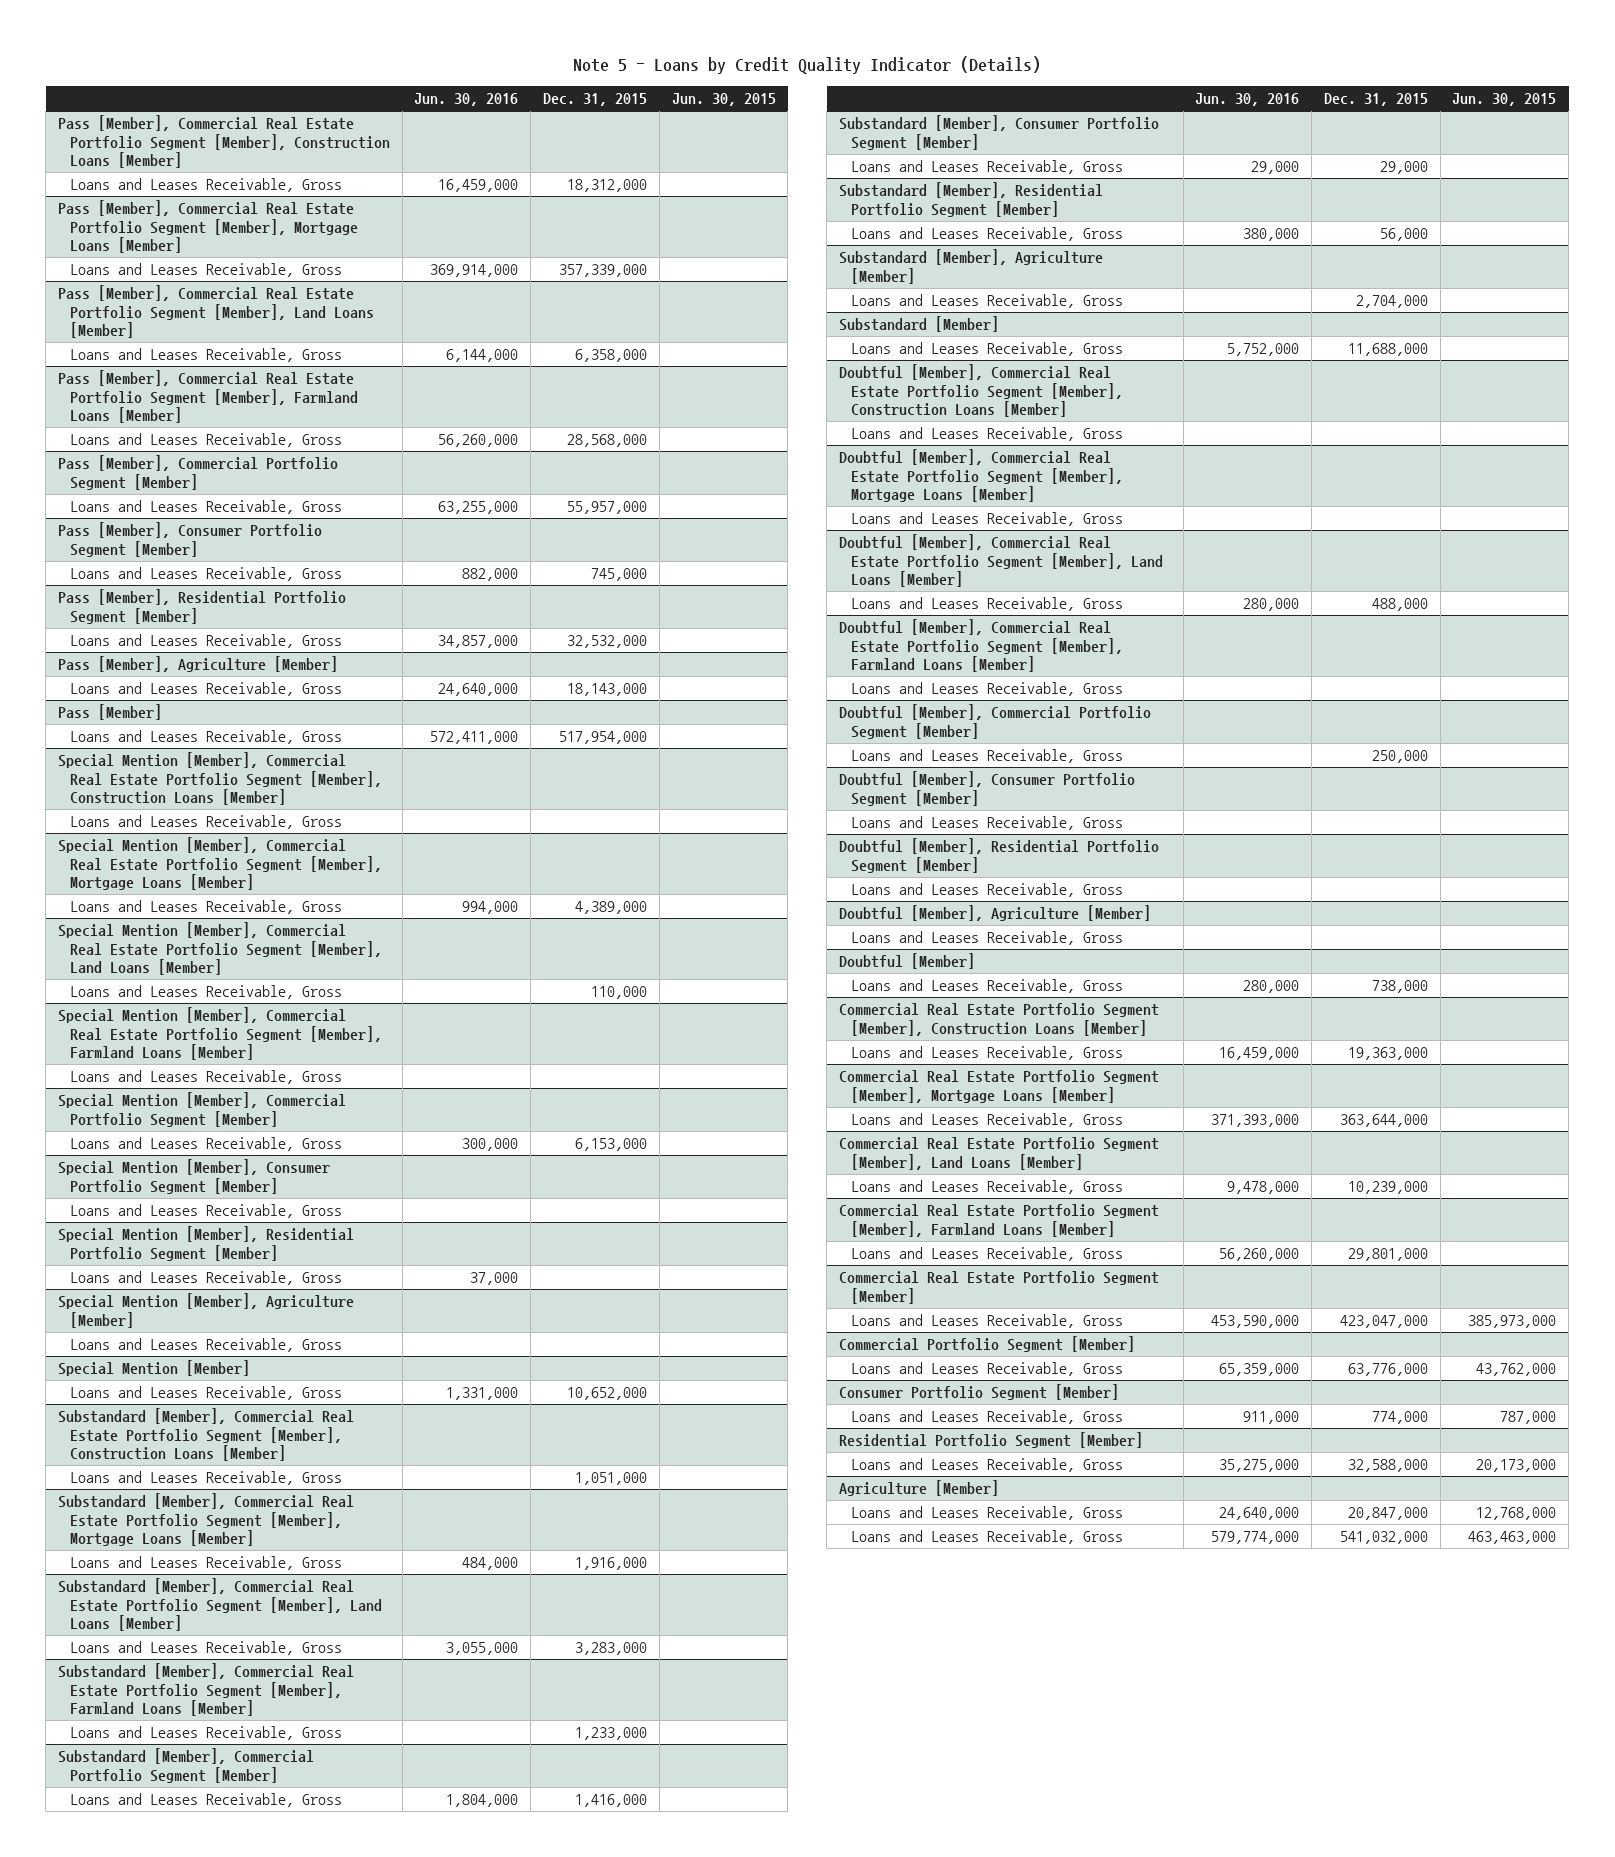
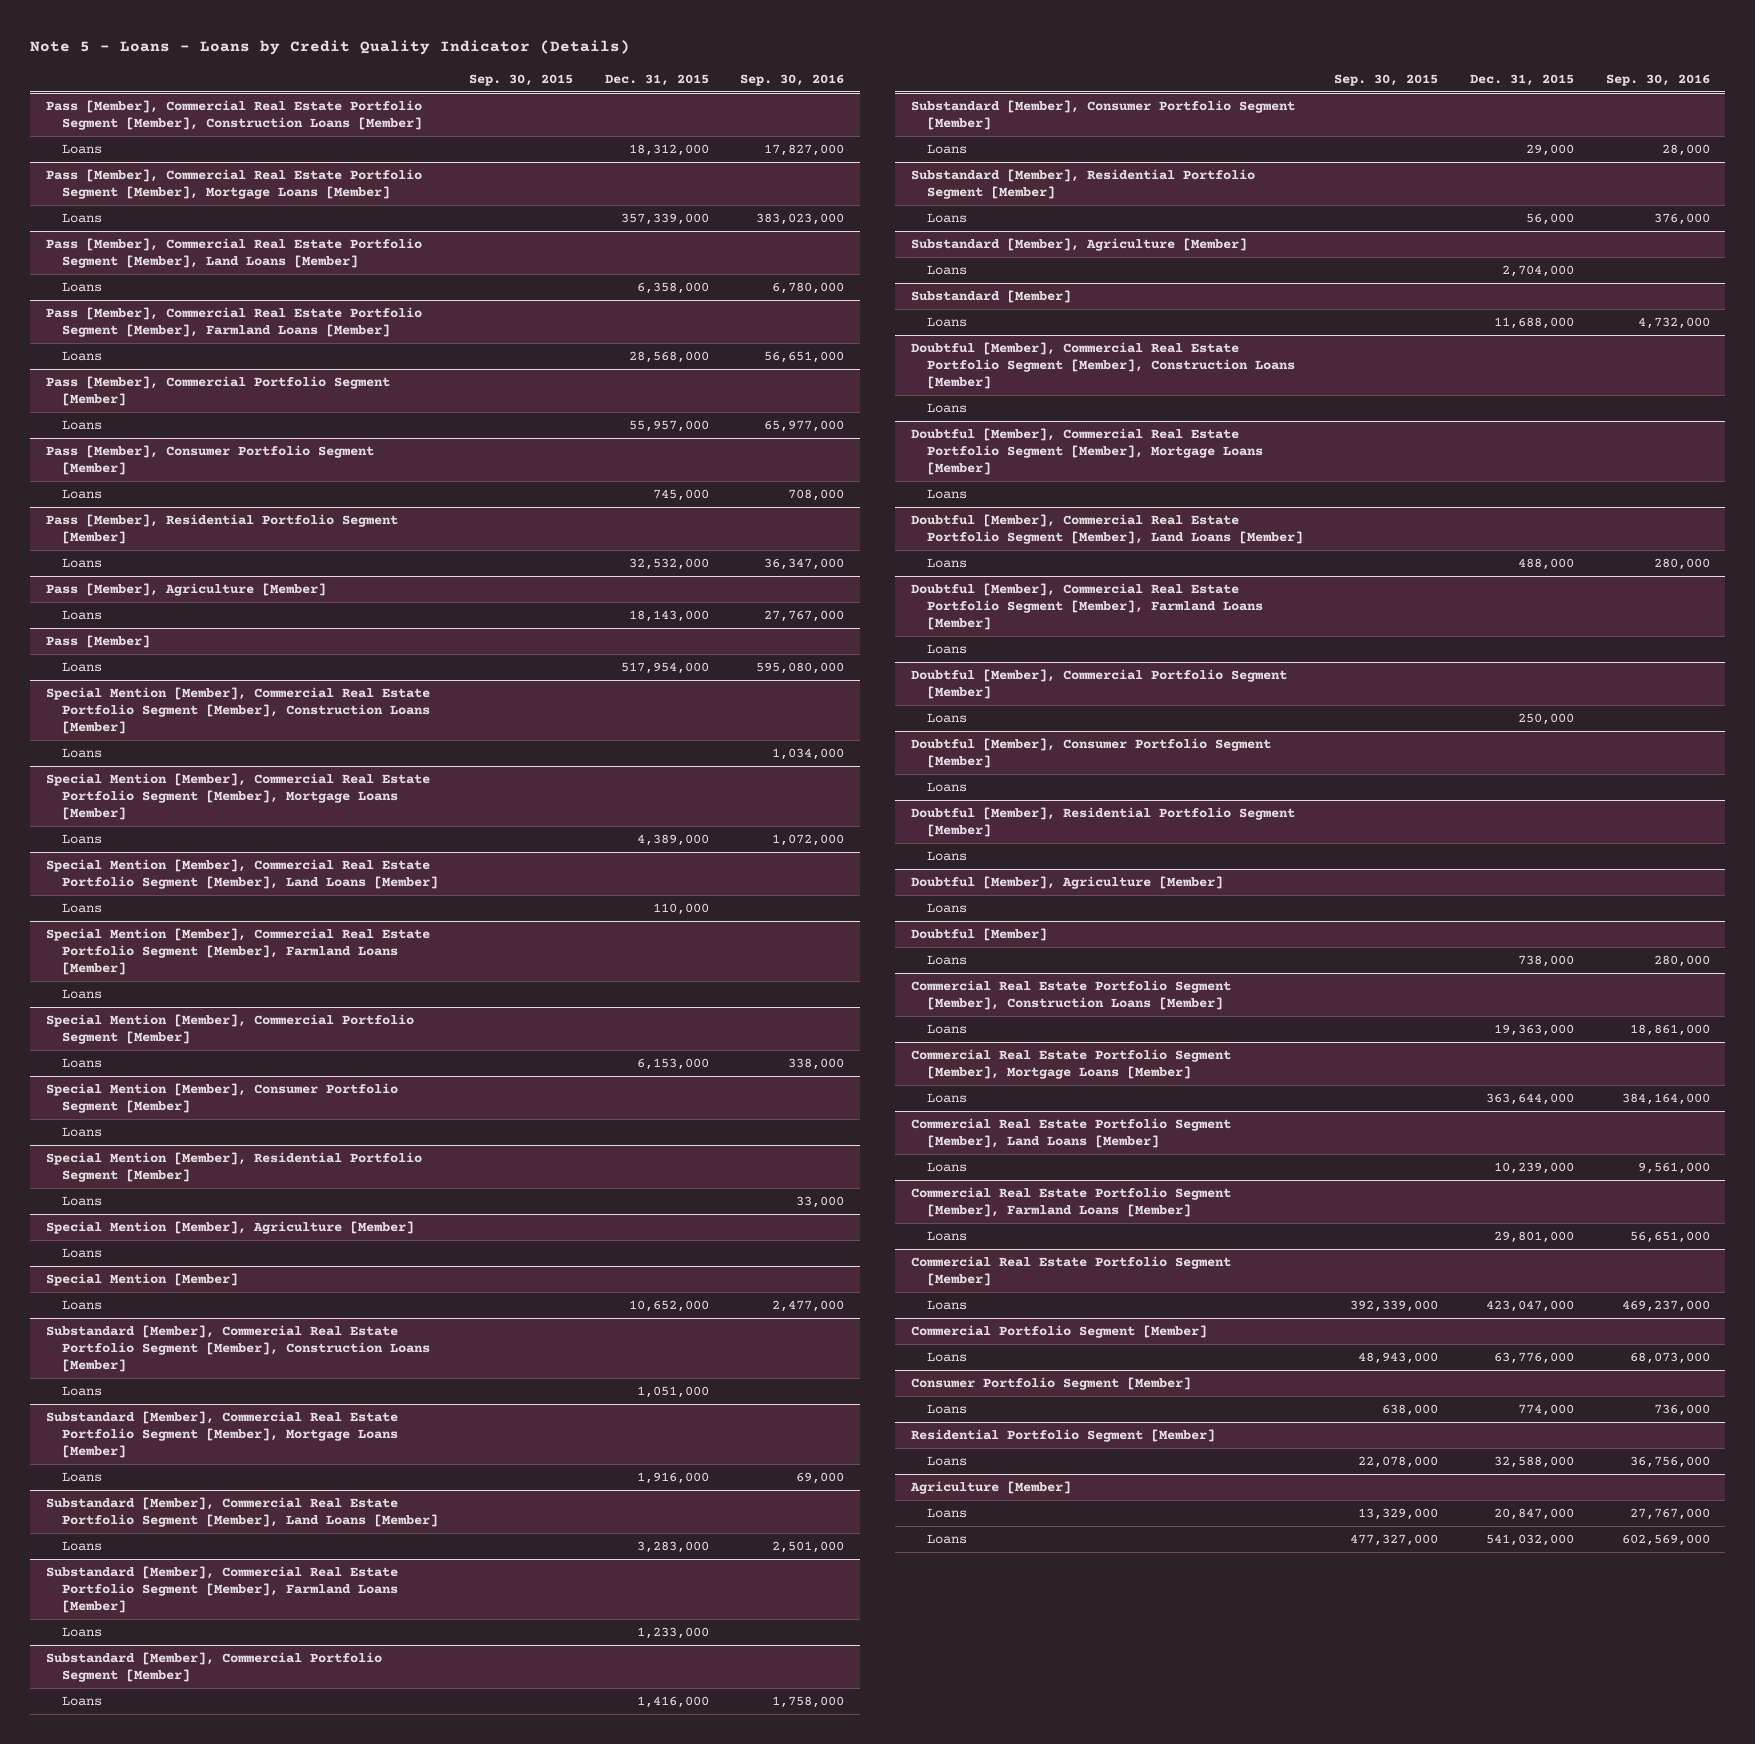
- Note 5 - Loans by Credit Quality Indicator (Details)
+ Note 5 - Loans - Loans by Credit Quality Indicator (Details)
- | Jun. 30, 2016 | Dec. 31, 2015 | Jun. 30, 2015
+ | Sep. 30, 2015 | Dec. 31, 2015 | Sep. 30, 2016
@ Pass [Member], Commercial Real Estate Portfolio Segment [Member], Construction Loans [Member]
- Loans and Leases Receivable, Gross | 16,459,000 | 18,312,000 |
+ Loans | | 18,312,000 | 17,827,000
@ Pass [Member], Commercial Real Estate Portfolio Segment [Member], Mortgage Loans [Member]
- Loans and Leases Receivable, Gross | 369,914,000 | 357,339,000 |
+ Loans | | 357,339,000 | 383,023,000
@ Pass [Member], Commercial Real Estate Portfolio Segment [Member], Land Loans [Member]
- Loans and Leases Receivable, Gross | 6,144,000 | 6,358,000 |
+ Loans | | 6,358,000 | 6,780,000
@ Pass [Member], Commercial Real Estate Portfolio Segment [Member], Farmland Loans [Member]
- Loans and Leases Receivable, Gross | 56,260,000 | 28,568,000 |
+ Loans | | 28,568,000 | 56,651,000
@ Pass [Member], Commercial Portfolio Segment [Member]
- Loans and Leases Receivable, Gross | 63,255,000 | 55,957,000 |
+ Loans | | 55,957,000 | 65,977,000
@ Pass [Member], Consumer Portfolio Segment [Member]
- Loans and Leases Receivable, Gross | 882,000 | 745,000 |
+ Loans | | 745,000 | 708,000
@ Pass [Member], Residential Portfolio Segment [Member]
- Loans and Leases Receivable, Gross | 34,857,000 | 32,532,000 |
+ Loans | | 32,532,000 | 36,347,000
@ Pass [Member], Agriculture [Member]
- Loans and Leases Receivable, Gross | 24,640,000 | 18,143,000 |
+ Loans | | 18,143,000 | 27,767,000
@ Pass [Member]
- Loans and Leases Receivable, Gross | 572,411,000 | 517,954,000 |
+ Loans | | 517,954,000 | 595,080,000
@ Special Mention [Member], Commercial Real Estate Portfolio Segment [Member], Construction Loans [Member]
- Loans and Leases Receivable, Gross
+ Loans | | | 1,034,000
@ Special Mention [Member], Commercial Real Estate Portfolio Segment [Member], Mortgage Loans [Member]
- Loans and Leases Receivable, Gross | 994,000 | 4,389,000 |
+ Loans | | 4,389,000 | 1,072,000
@ Special Mention [Member], Commercial Real Estate Portfolio Segment [Member], Land Loans [Member]
- Loans and Leases Receivable, Gross | | 110,000 |
+ Loans | | 110,000 |
@ Special Mention [Member], Commercial Real Estate Portfolio Segment [Member], Farmland Loans [Member]
- Loans and Leases Receivable, Gross
+ Loans
@ Special Mention [Member], Commercial Portfolio Segment [Member]
- Loans and Leases Receivable, Gross | 300,000 | 6,153,000 |
+ Loans | | 6,153,000 | 338,000
@ Special Mention [Member], Consumer Portfolio Segment [Member]
- Loans and Leases Receivable, Gross
+ Loans
@ Special Mention [Member], Residential Portfolio Segment [Member]
- Loans and Leases Receivable, Gross | 37,000 | |
+ Loans | | | 33,000
@ Special Mention [Member], Agriculture [Member]
- Loans and Leases Receivable, Gross
+ Loans
@ Special Mention [Member]
- Loans and Leases Receivable, Gross | 1,331,000 | 10,652,000 |
+ Loans | | 10,652,000 | 2,477,000
@ Substandard [Member], Commercial Real Estate Portfolio Segment [Member], Construction Loans [Member]
- Loans and Leases Receivable, Gross | | 1,051,000 |
+ Loans | | 1,051,000 |
@ Substandard [Member], Commercial Real Estate Portfolio Segment [Member], Mortgage Loans [Member]
- Loans and Leases Receivable, Gross | 484,000 | 1,916,000 |
+ Loans | | 1,916,000 | 69,000
@ Substandard [Member], Commercial Real Estate Portfolio Segment [Member], Land Loans [Member]
- Loans and Leases Receivable, Gross | 3,055,000 | 3,283,000 |
+ Loans | | 3,283,000 | 2,501,000
@ Substandard [Member], Commercial Real Estate Portfolio Segment [Member], Farmland Loans [Member]
- Loans and Leases Receivable, Gross | | 1,233,000 |
+ Loans | | 1,233,000 |
@ Substandard [Member], Commercial Portfolio Segment [Member]
- Loans and Leases Receivable, Gross | 1,804,000 | 1,416,000 |
+ Loans | | 1,416,000 | 1,758,000
@ Substandard [Member], Consumer Portfolio Segment [Member]
- Loans and Leases Receivable, Gross | 29,000 | 29,000 |
+ Loans | | 29,000 | 28,000
@ Substandard [Member], Residential Portfolio Segment [Member]
- Loans and Leases Receivable, Gross | 380,000 | 56,000 |
+ Loans | | 56,000 | 376,000
@ Substandard [Member], Agriculture [Member]
- Loans and Leases Receivable, Gross | | 2,704,000 |
+ Loans | | 2,704,000 |
@ Substandard [Member]
- Loans and Leases Receivable, Gross | 5,752,000 | 11,688,000 |
+ Loans | | 11,688,000 | 4,732,000
@ Doubtful [Member], Commercial Real Estate Portfolio Segment [Member], Construction Loans [Member]
- Loans and Leases Receivable, Gross
+ Loans
@ Doubtful [Member], Commercial Real Estate Portfolio Segment [Member], Mortgage Loans [Member]
- Loans and Leases Receivable, Gross
+ Loans
@ Doubtful [Member], Commercial Real Estate Portfolio Segment [Member], Land Loans [Member]
- Loans and Leases Receivable, Gross | 280,000 | 488,000 |
+ Loans | | 488,000 | 280,000
@ Doubtful [Member], Commercial Real Estate Portfolio Segment [Member], Farmland Loans [Member]
- Loans and Leases Receivable, Gross
+ Loans
@ Doubtful [Member], Commercial Portfolio Segment [Member]
- Loans and Leases Receivable, Gross | | 250,000 |
+ Loans | | 250,000 |
@ Doubtful [Member], Consumer Portfolio Segment [Member]
- Loans and Leases Receivable, Gross
+ Loans
@ Doubtful [Member], Residential Portfolio Segment [Member]
- Loans and Leases Receivable, Gross
+ Loans
@ Doubtful [Member], Agriculture [Member]
- Loans and Leases Receivable, Gross
+ Loans
@ Doubtful [Member]
- Loans and Leases Receivable, Gross | 280,000 | 738,000 |
+ Loans | | 738,000 | 280,000
@ Commercial Real Estate Portfolio Segment [Member], Construction Loans [Member]
- Loans and Leases Receivable, Gross | 16,459,000 | 19,363,000 |
+ Loans | | 19,363,000 | 18,861,000
@ Commercial Real Estate Portfolio Segment [Member], Mortgage Loans [Member]
- Loans and Leases Receivable, Gross | 371,393,000 | 363,644,000 |
+ Loans | | 363,644,000 | 384,164,000
@ Commercial Real Estate Portfolio Segment [Member], Land Loans [Member]
- Loans and Leases Receivable, Gross | 9,478,000 | 10,239,000 |
+ Loans | | 10,239,000 | 9,561,000
@ Commercial Real Estate Portfolio Segment [Member], Farmland Loans [Member]
- Loans and Leases Receivable, Gross | 56,260,000 | 29,801,000 |
+ Loans | | 29,801,000 | 56,651,000
@ Commercial Real Estate Portfolio Segment [Member]
- Loans and Leases Receivable, Gross | 453,590,000 | 423,047,000 | 385,973,000
+ Loans | 392,339,000 | 423,047,000 | 469,237,000
@ Commercial Portfolio Segment [Member]
- Loans and Leases Receivable, Gross | 65,359,000 | 63,776,000 | 43,762,000
+ Loans | 48,943,000 | 63,776,000 | 68,073,000
@ Consumer Portfolio Segment [Member]
- Loans and Leases Receivable, Gross | 911,000 | 774,000 | 787,000
+ Loans | 638,000 | 774,000 | 736,000
@ Residential Portfolio Segment [Member]
- Loans and Leases Receivable, Gross | 35,275,000 | 32,588,000 | 20,173,000
+ Loans | 22,078,000 | 32,588,000 | 36,756,000
@ Agriculture [Member]
- Loans and Leases Receivable, Gross | 24,640,000 | 20,847,000 | 12,768,000
- Loans and Leases Receivable, Gross | 579,774,000 | 541,032,000 | 463,463,000
+ Loans | 13,329,000 | 20,847,000 | 27,767,000
+ Loans | 477,327,000 | 541,032,000 | 602,569,000

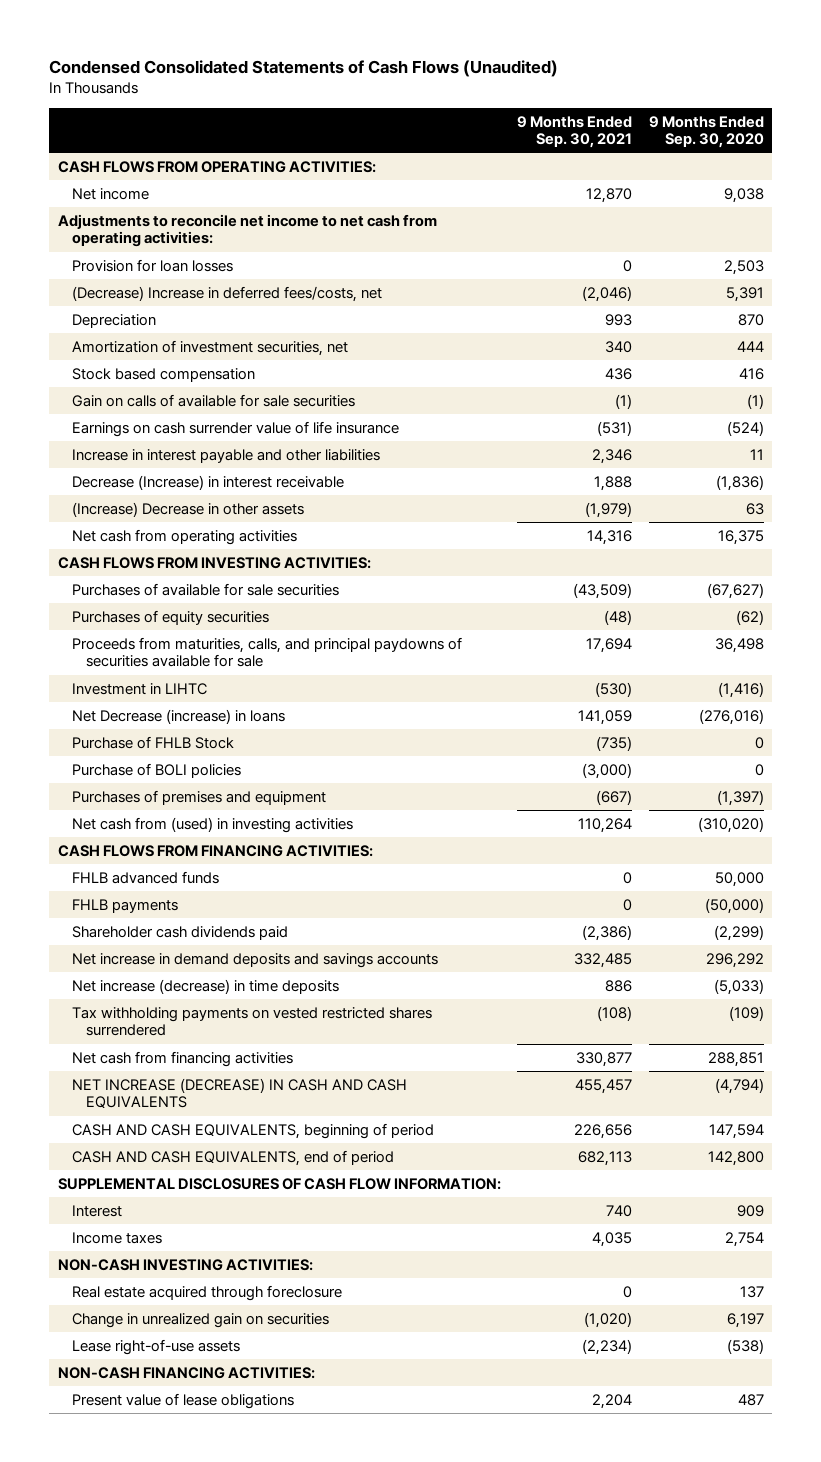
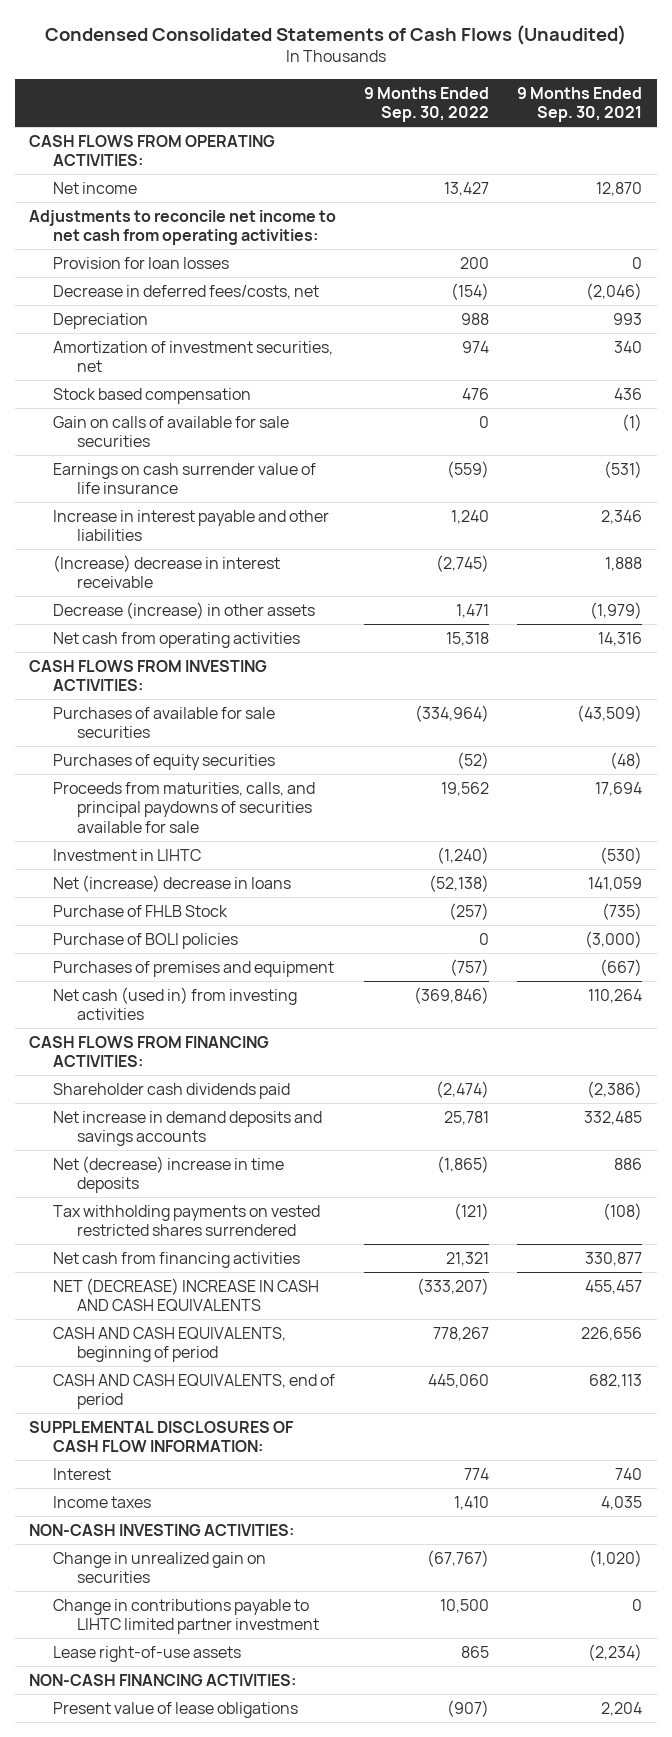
- | 9 Months Ended Sep. 30, 2021 | 9 Months Ended Sep. 30, 2020
+ | 9 Months Ended Sep. 30, 2022 | 9 Months Ended Sep. 30, 2021
- (Decrease) Increase in deferred fees/costs, net | (2,046) | 5,391
+ Decrease in deferred fees/costs, net | (154) | (2,046)
- Decrease (Increase) in interest receivable | 1,888 | (1,836)
- (Increase) Decrease in other assets | (1,979) | 63
+ (Increase) decrease in interest receivable | (2,745) | 1,888
+ Decrease (increase) in other assets | 1,471 | (1,979)
- Net Decrease (increase) in loans | 141,059 | (276,016)
+ Net (increase) decrease in loans | (52,138) | 141,059
- Net cash from (used) in investing activities | 110,264 | (310,020)
+ Net cash (used in) from investing activities | (369,846) | 110,264
- FHLB advanced funds | 0 | 50,000
- FHLB payments | 0 | (50,000)
- Net increase (decrease) in time deposits | 886 | (5,033)
+ Net (decrease) increase in time deposits | (1,865) | 886
- NET INCREASE (DECREASE) IN CASH AND CASH EQUIVALENTS | 455,457 | (4,794)
+ NET (DECREASE) INCREASE IN CASH AND CASH EQUIVALENTS | (333,207) | 455,457
- Real estate acquired through foreclosure | 0 | 137
+ Change in contributions payable to LIHTC limited partner investment | 10,500 | 0

